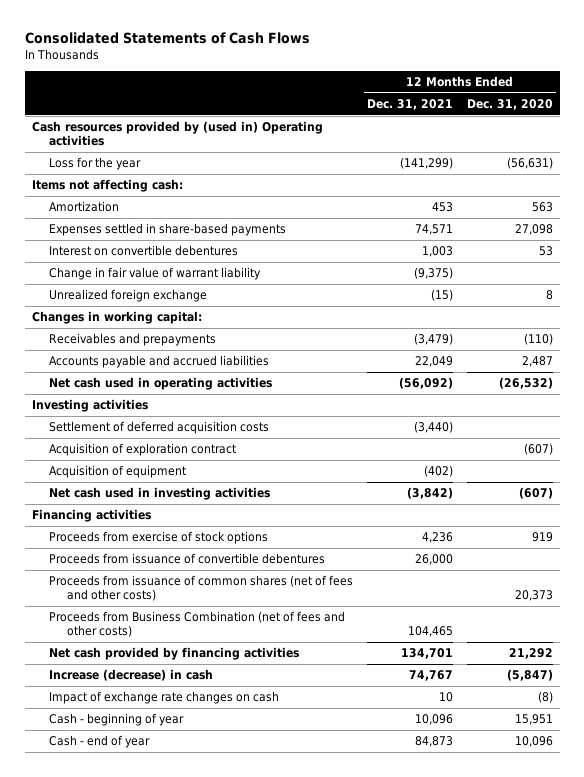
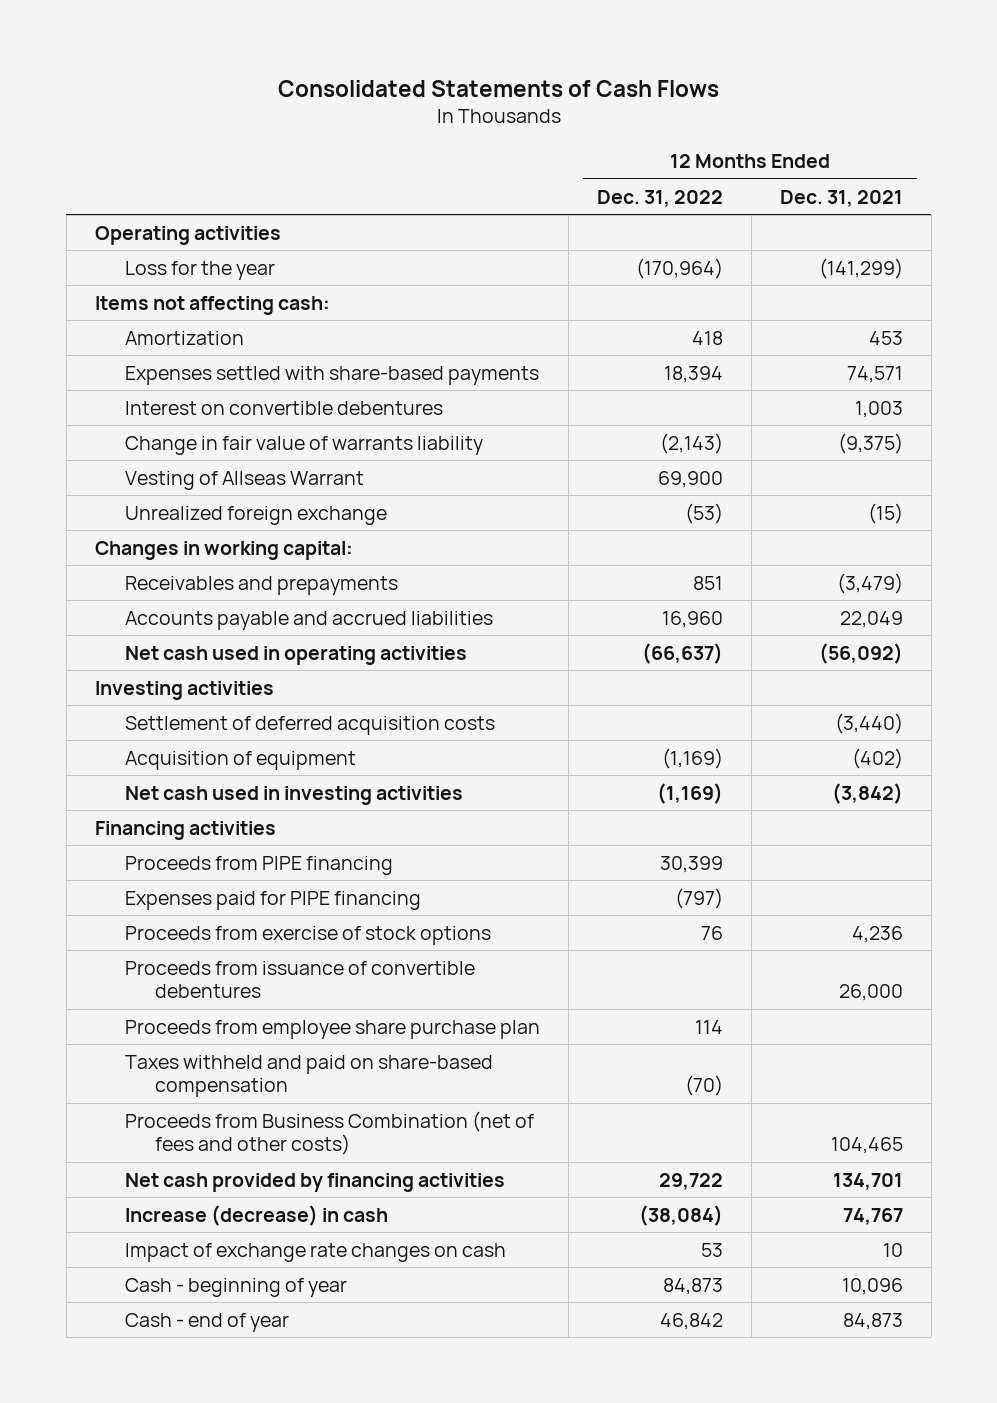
- | 12 Months Ended Dec. 31, 2021 | 12 Months Ended Dec. 31, 2020
+ | 12 Months Ended Dec. 31, 2022 | 12 Months Ended Dec. 31, 2021
- Cash resources provided by (used in) Operating activities
+ Operating activities
- Expenses settled in share-based payments | 74,571 | 27,098
+ Expenses settled with share-based payments | 18,394 | 74,571
- Change in fair value of warrant liability | (9,375) |
+ Change in fair value of warrants liability | (2,143) | (9,375)
+ Vesting of Allseas Warrant | 69,900 |
- Acquisition of exploration contract | | (607)
+ Proceeds from PIPE financing | 30,399 |
+ Expenses paid for PIPE financing | (797) |
- Proceeds from issuance of common shares (net of fees and other costs) | | 20,373
+ Proceeds from employee share purchase plan | 114 |
+ Taxes withheld and paid on share-based compensation | (70) |

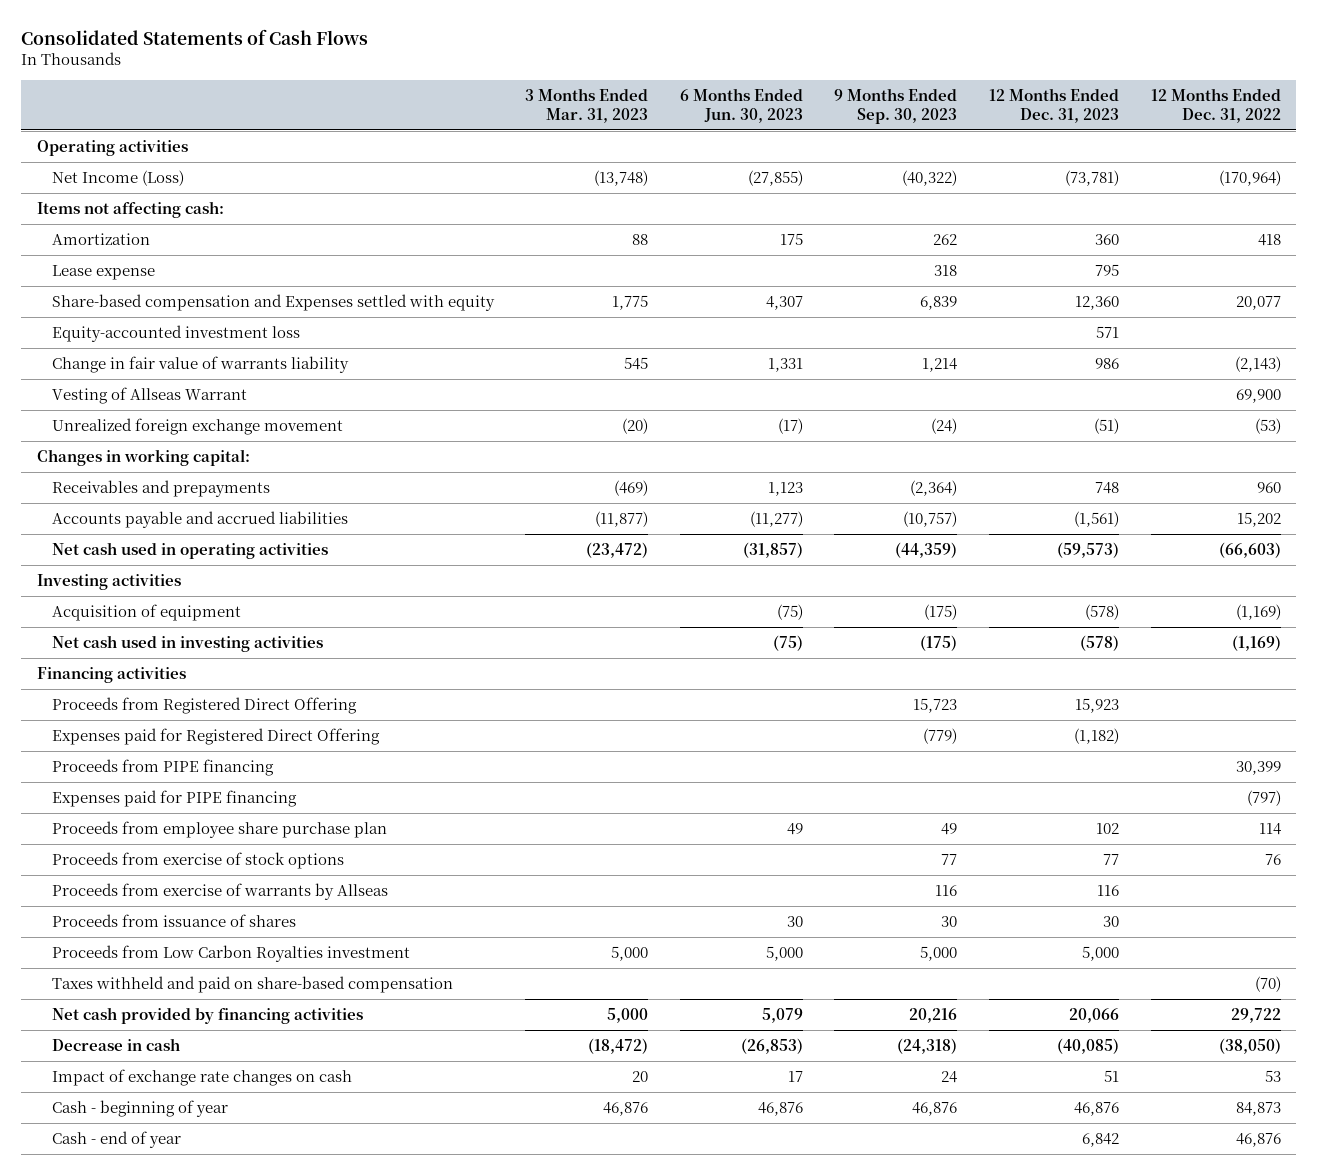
- | 12 Months Ended Dec. 31, 2022 | 12 Months Ended Dec. 31, 2021
+ | 3 Months Ended Mar. 31, 2023 | 6 Months Ended Jun. 30, 2023 | 9 Months Ended Sep. 30, 2023 | 12 Months Ended Dec. 31, 2023 | 12 Months Ended Dec. 31, 2022
- Loss for the year | (170,964) | (141,299)
+ Net Income (Loss) | (13,748) | (27,855) | (40,322) | (73,781) | (170,964)
- Expenses settled with share-based payments | 18,394 | 74,571
- Interest on convertible debentures | | 1,003
+ Lease expense | | | 318 | 795 |
+ Share-based compensation and Expenses settled with equity | 1,775 | 4,307 | 6,839 | 12,360 | 20,077
+ Equity-accounted investment loss | | | | 571 |
- Unrealized foreign exchange | (53) | (15)
+ Unrealized foreign exchange movement | (20) | (17) | (24) | (51) | (53)
- Receivables and prepayments | 851 | (3,479)
- Accounts payable and accrued liabilities | 16,960 | 22,049
- Net cash used in operating activities | (66,637) | (56,092)
+ Receivables and prepayments | (469) | 1,123 | (2,364) | 748 | 960
+ Accounts payable and accrued liabilities | (11,877) | (11,277) | (10,757) | (1,561) | 15,202
+ Net cash used in operating activities | (23,472) | (31,857) | (44,359) | (59,573) | (66,603)
- Settlement of deferred acquisition costs | | (3,440)
+ Proceeds from Registered Direct Offering | | | 15,723 | 15,923 |
+ Expenses paid for Registered Direct Offering | | | (779) | (1,182) |
- Proceeds from issuance of convertible debentures | | 26,000
moved down: Proceeds from exercise of stock options | | | 77 | 77 | 76
+ Proceeds from exercise of warrants by Allseas | | | 116 | 116 |
+ Proceeds from issuance of shares | | 30 | 30 | 30 |
+ Proceeds from Low Carbon Royalties investment | 5,000 | 5,000 | 5,000 | 5,000 |
- Proceeds from Business Combination (net of fees and other costs) | | 104,465
- Increase (decrease) in cash | (38,084) | 74,767
+ Decrease in cash | (18,472) | (26,853) | (24,318) | (40,085) | (38,050)
- Cash - end of year | 46,842 | 84,873
+ Cash - end of year | | | | 6,842 | 46,876

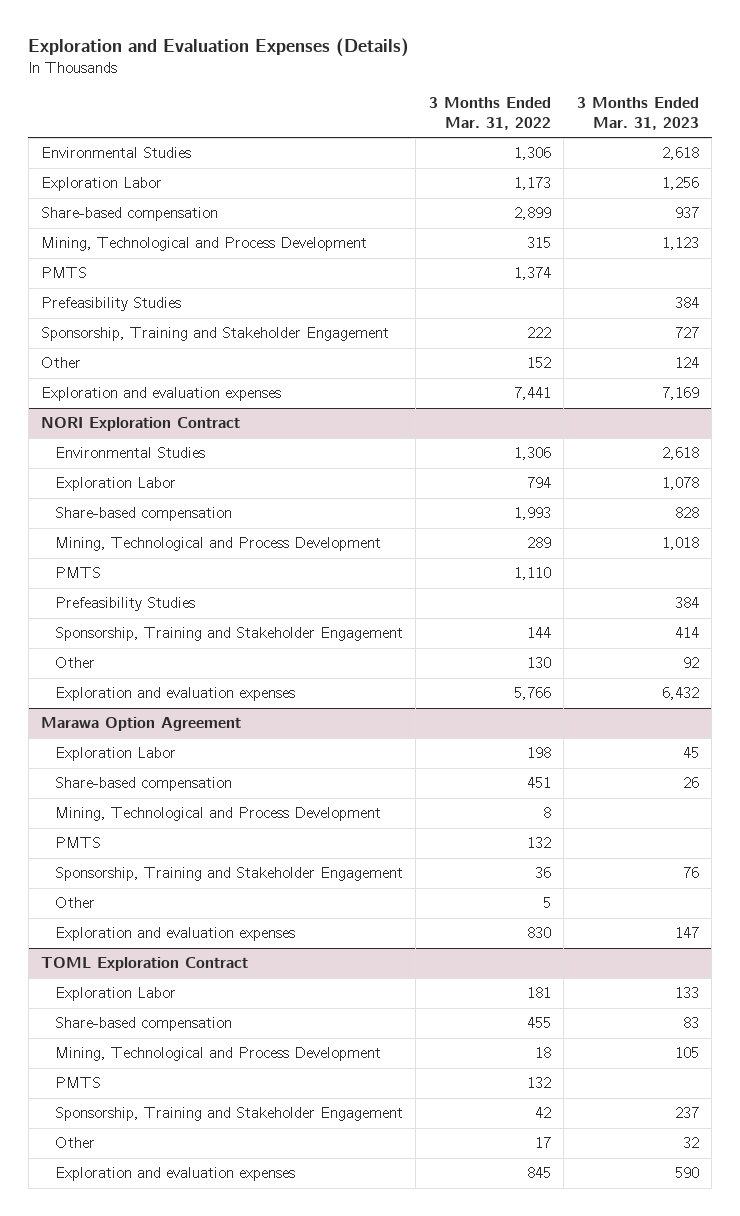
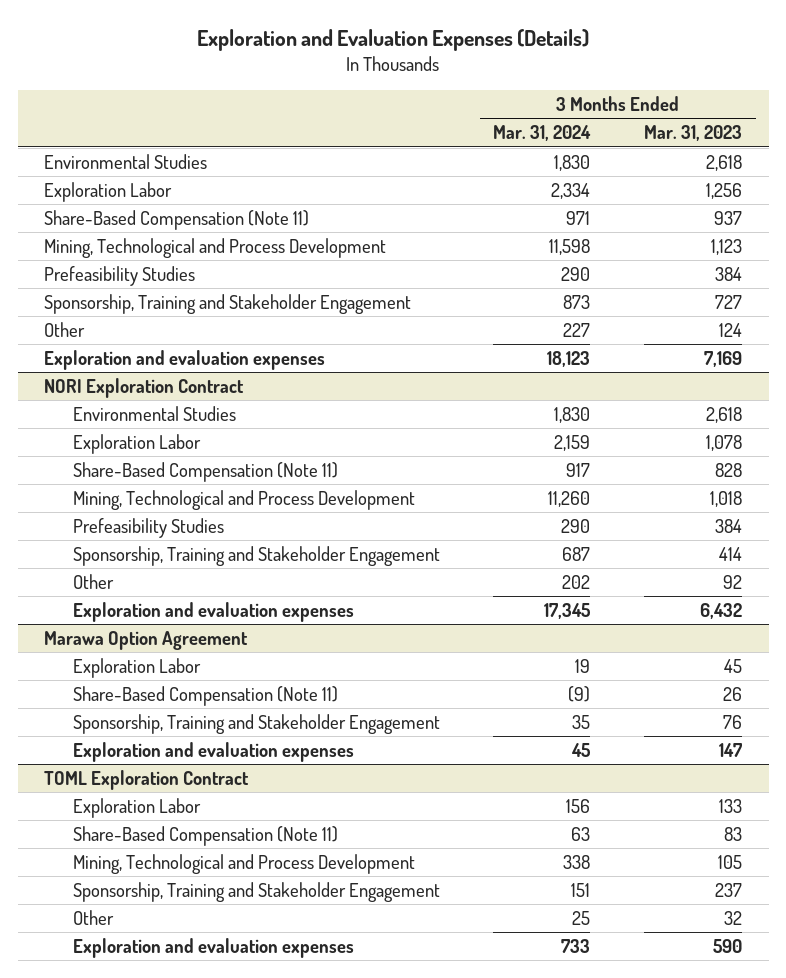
- | 3 Months Ended Mar. 31, 2022 | 3 Months Ended Mar. 31, 2023
+ | 3 Months Ended Mar. 31, 2024 | 3 Months Ended Mar. 31, 2023
- Share-based compensation | 2,899 | 937
+ Share-Based Compensation (Note 11) | 971 | 937
- PMTS | 1,374 |
@ NORI Exploration Contract
- Share-based compensation | 1,993 | 828
+ Share-Based Compensation (Note 11) | 917 | 828
- PMTS | 1,110 |
@ Marawa Option Agreement
- Share-based compensation | 451 | 26
- Mining, Technological and Process Development | 8 |
- PMTS | 132 |
+ Share-Based Compensation (Note 11) | (9) | 26
- Other | 5 |
@ TOML Exploration Contract
- Share-based compensation | 455 | 83
+ Share-Based Compensation (Note 11) | 63 | 83
- PMTS | 132 |

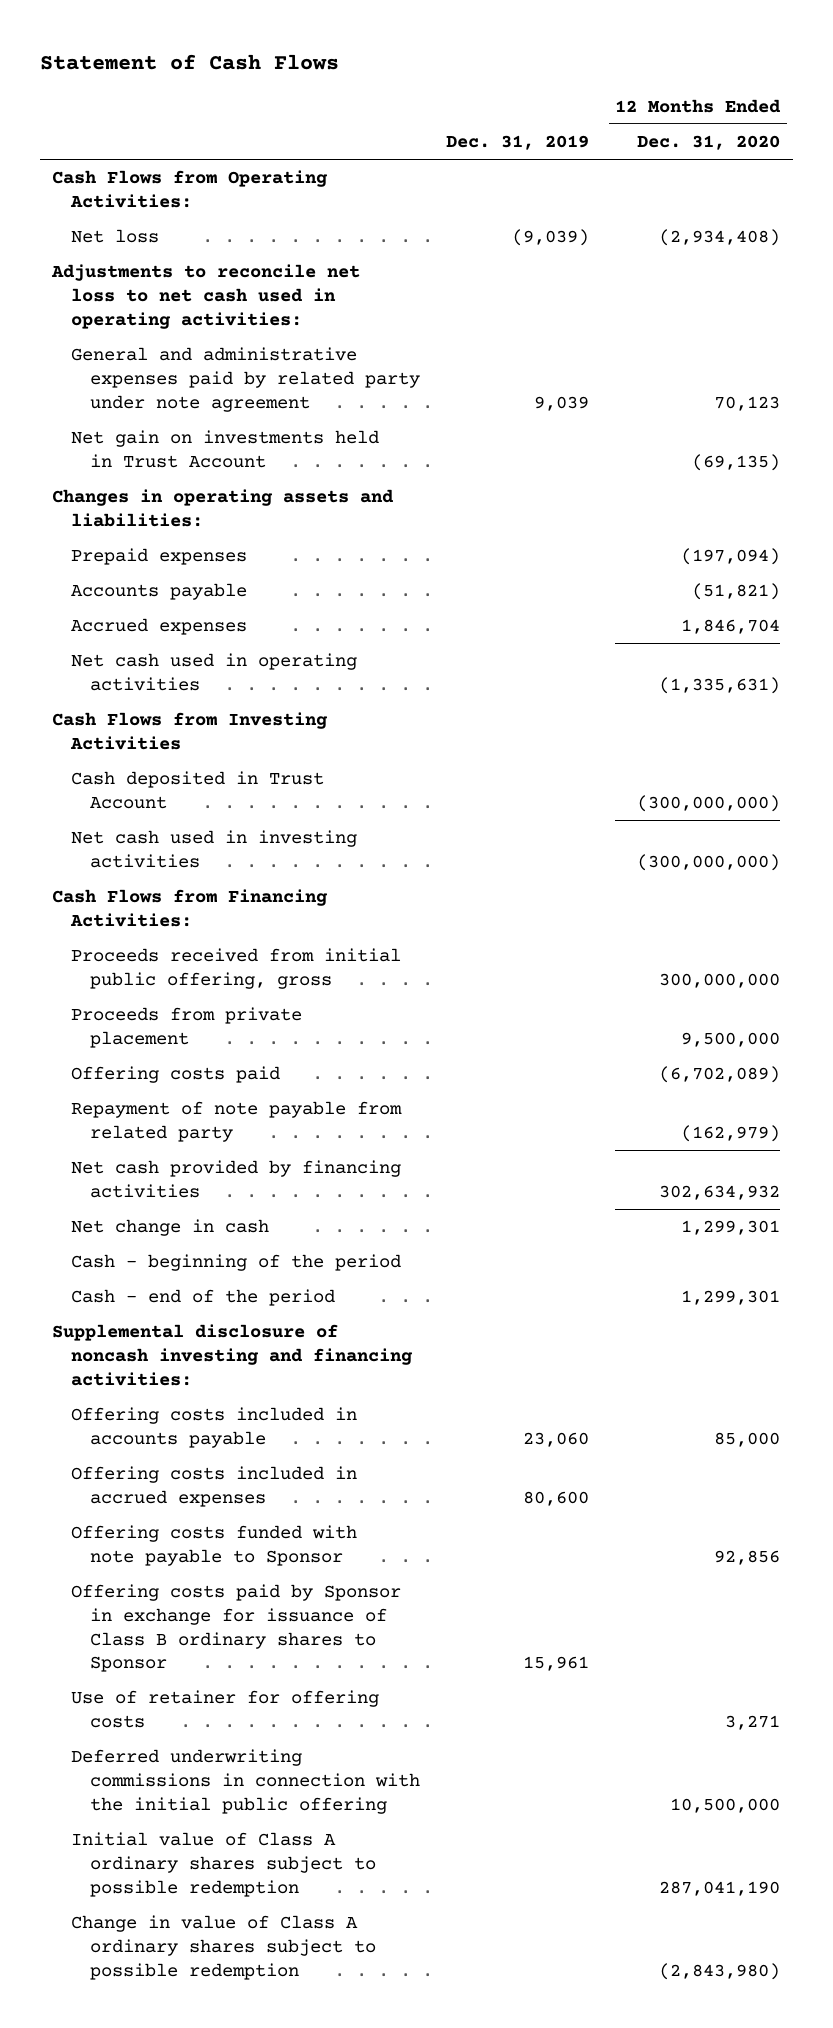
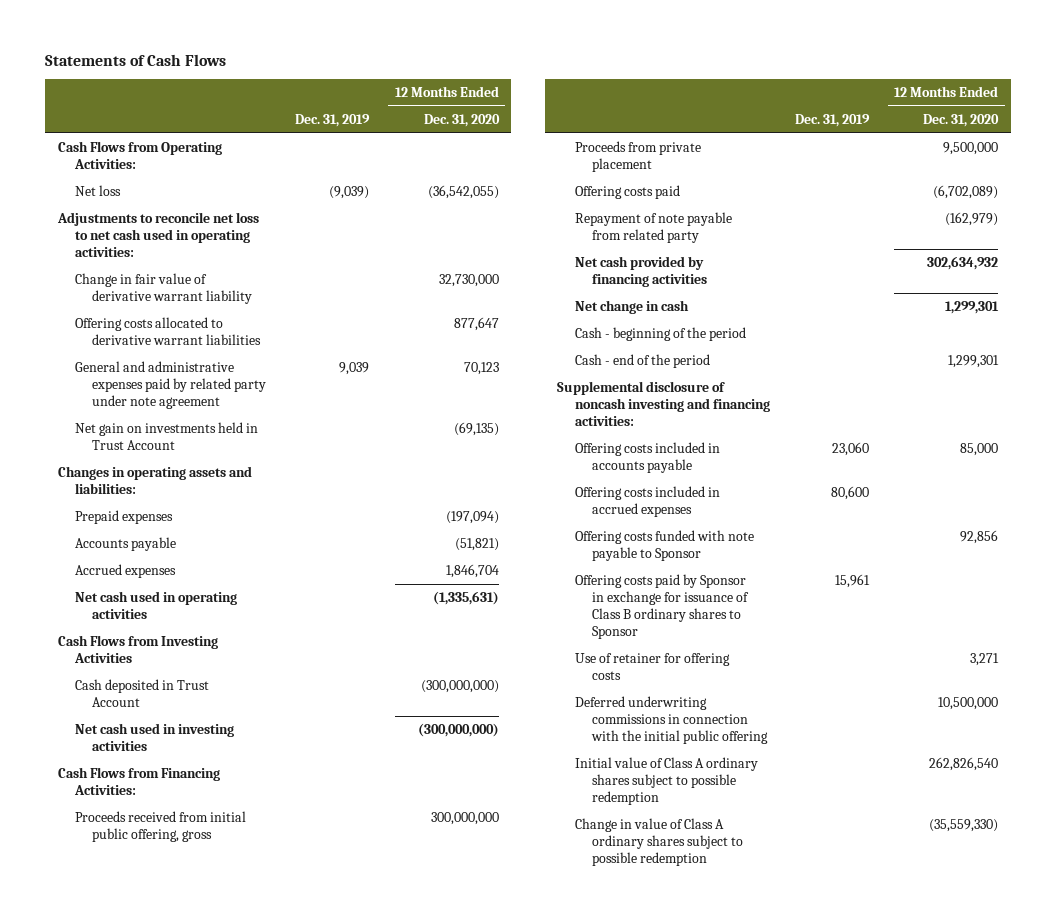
- Statement of Cash Flows
+ Statements of Cash Flows
- Net loss | (9,039) | (2,934,408)
+ Net loss | (9,039) | (36,542,055)
+ Change in fair value of derivative warrant liability | | 32,730,000
+ Offering costs allocated to derivative warrant liabilities | | 877,647
- Initial value of Class A ordinary shares subject to possible redemption | | 287,041,190
- Change in value of Class A ordinary shares subject to possible redemption | | (2,843,980)
+ Initial value of Class A ordinary shares subject to possible redemption | | 262,826,540
+ Change in value of Class A ordinary shares subject to possible redemption | | (35,559,330)

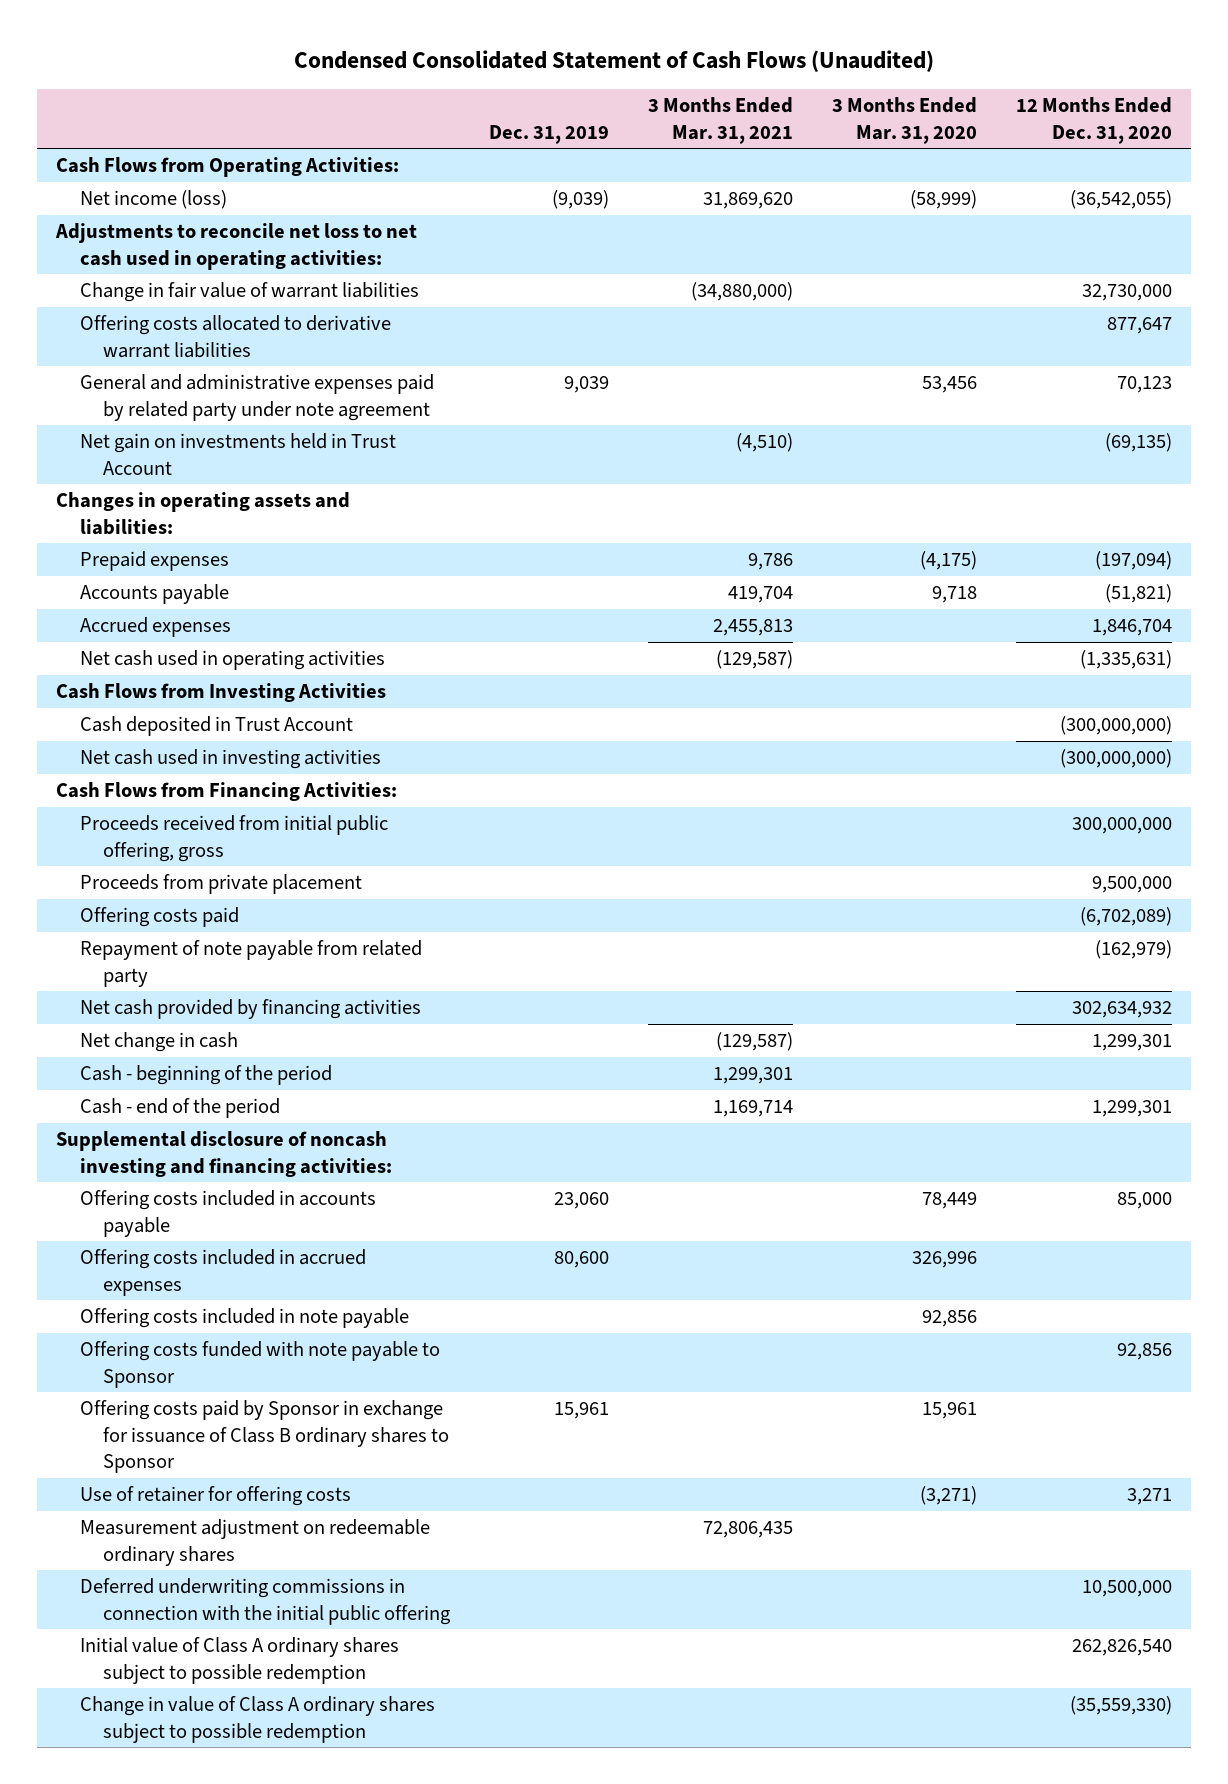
- Statements of Cash Flows
+ Condensed Consolidated Statement of Cash Flows (Unaudited)
- | Dec. 31, 2019 | 12 Months Ended Dec. 31, 2020
+ | Dec. 31, 2019 | 3 Months Ended Mar. 31, 2021 | 3 Months Ended Mar. 31, 2020 | 12 Months Ended Dec. 31, 2020
- Net loss | (9,039) | (36,542,055)
+ Net income (loss) | (9,039) | 31,869,620 | (58,999) | (36,542,055)
- Change in fair value of derivative warrant liability | | 32,730,000
+ Change in fair value of warrant liabilities | | (34,880,000) | | 32,730,000
+ Offering costs included in note payable | | | 92,856 |
+ Measurement adjustment on redeemable ordinary shares | | 72,806,435 | |

